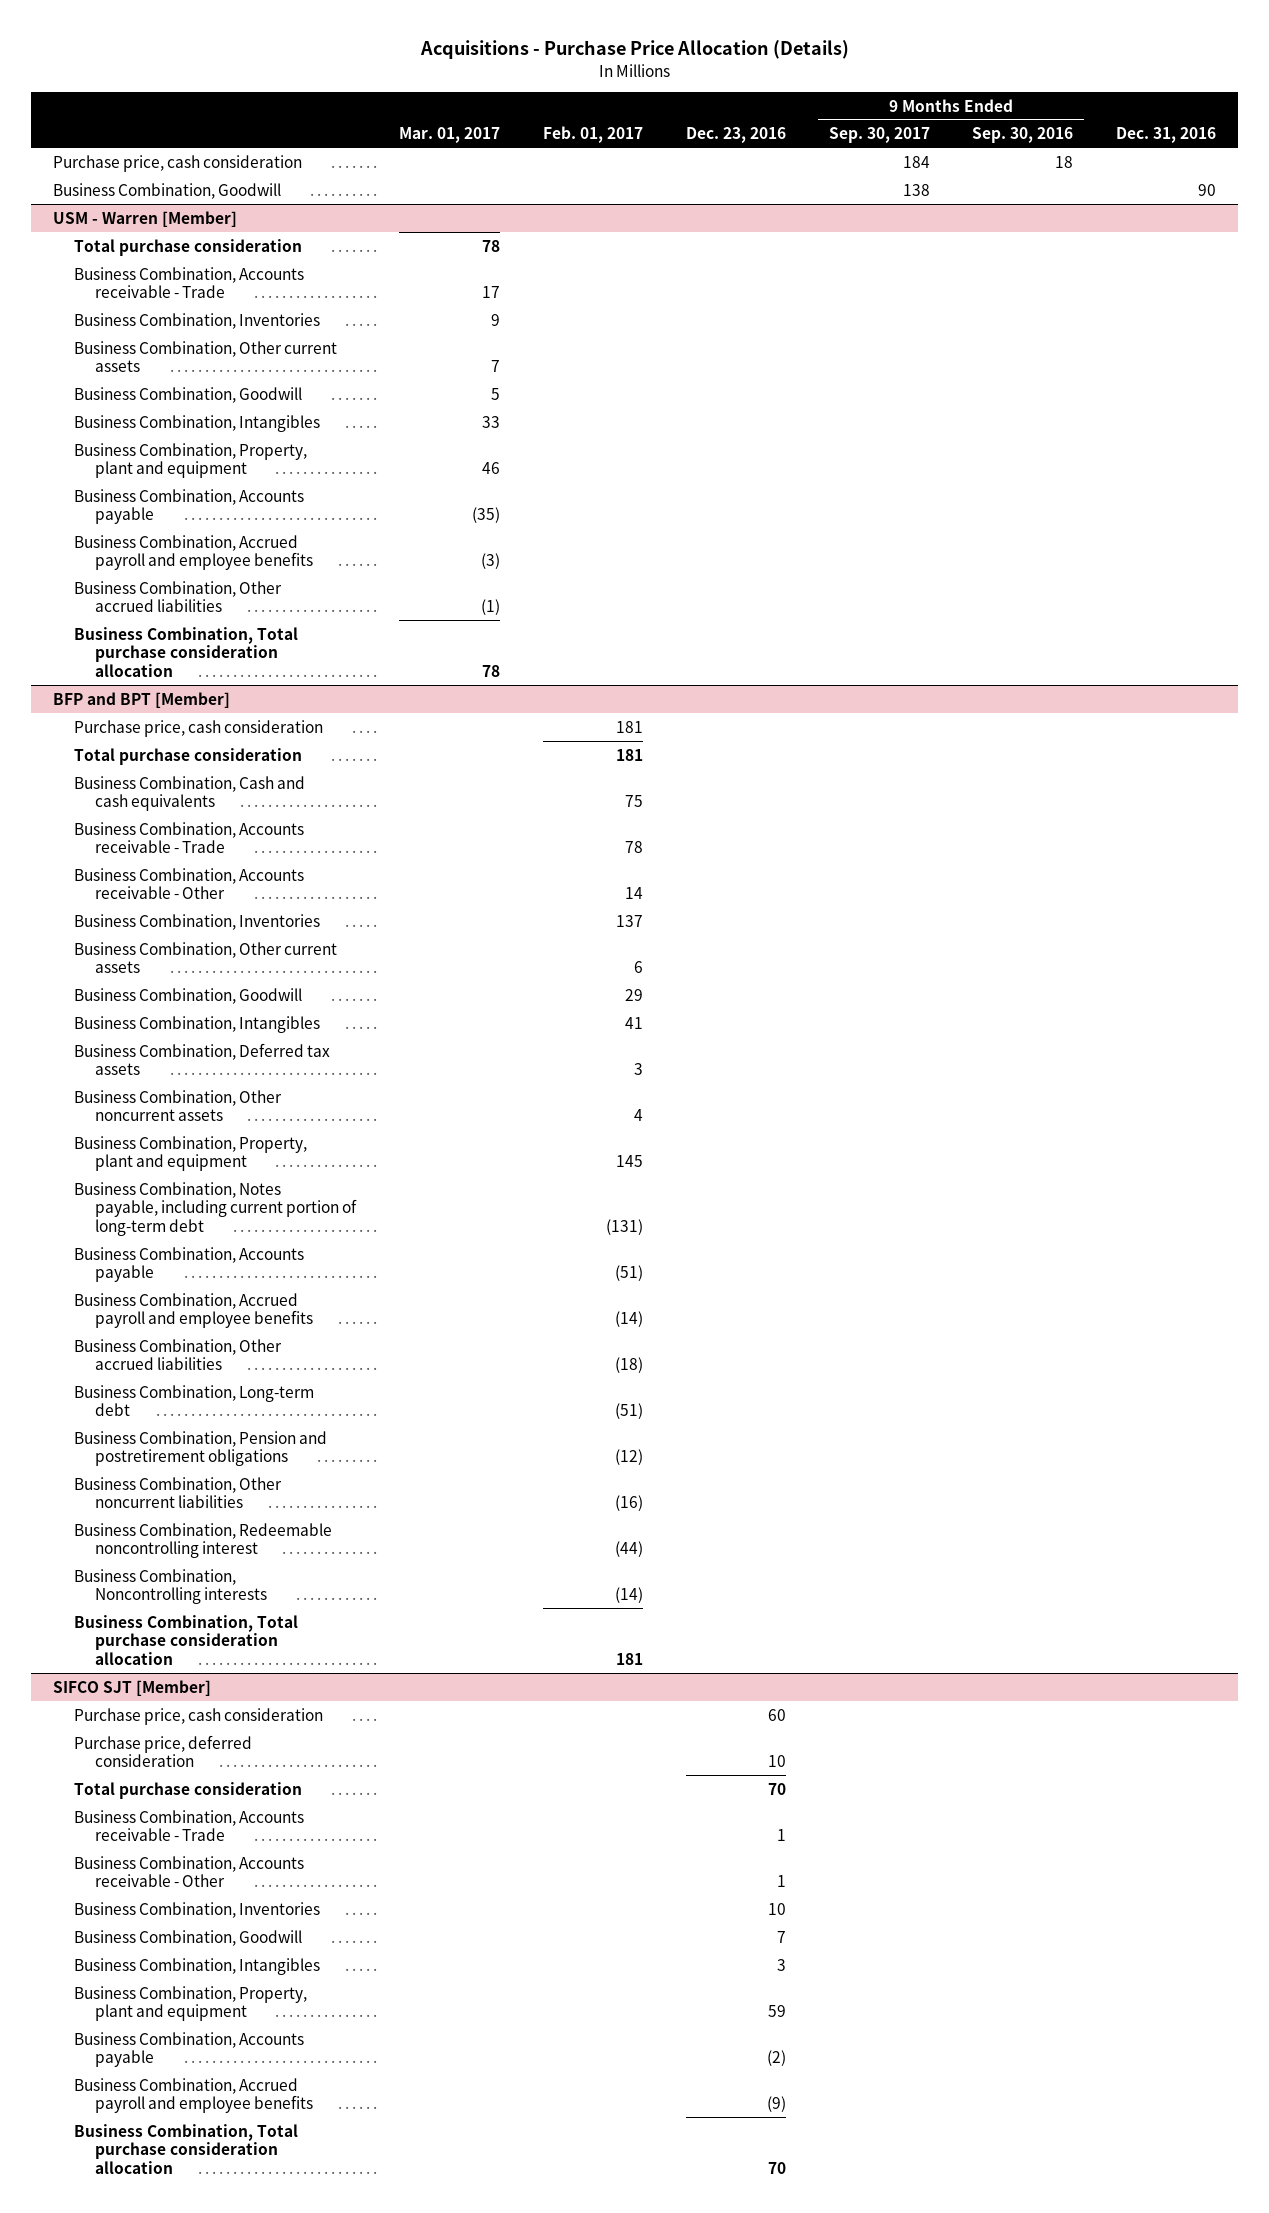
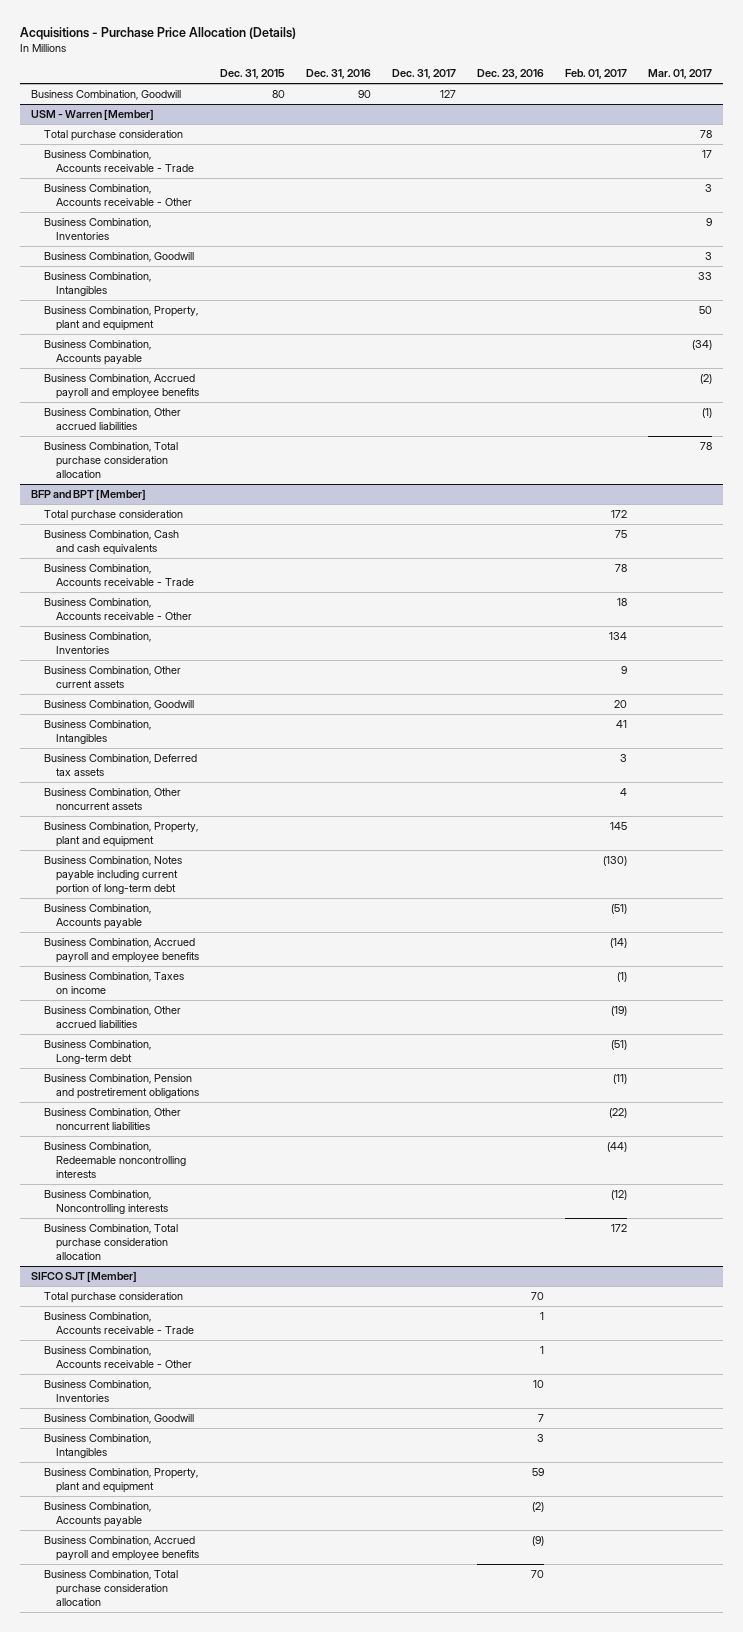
- | Mar. 01, 2017 | Feb. 01, 2017 | Dec. 23, 2016 | 9 Months Ended Sep. 30, 2017 | 9 Months Ended Sep. 30, 2016 | Dec. 31, 2016
+ | Dec. 31, 2015 | Dec. 31, 2016 | Dec. 31, 2017 | Dec. 23, 2016 | Feb. 01, 2017 | Mar. 01, 2017
- Purchase price, cash consideration | | | | 184 | 18 |
@ USM - Warren [Member]
+ Business Combination, Accounts receivable - Other | | | | | | 3
- Business Combination, Other current assets | 7 | | | | |
- Business Combination, Goodwill | 5 | | | | |
+ Business Combination, Goodwill | | | | | | 3
- Business Combination, Property, plant and equipment | 46 | | | | |
- Business Combination, Accounts payable | (35) | | | | |
- Business Combination, Accrued payroll and employee benefits | (3) | | | | |
+ Business Combination, Property, plant and equipment | | | | | | 50
+ Business Combination, Accounts payable | | | | | | (34)
+ Business Combination, Accrued payroll and employee benefits | | | | | | (2)
@ BFP and BPT [Member]
- Purchase price, cash consideration | | 181 | | | |
- Total purchase consideration | | 181 | | | |
+ Total purchase consideration | | | | | 172 |
- Business Combination, Accounts receivable - Other | | 14 | | | |
- Business Combination, Inventories | | 137 | | | |
- Business Combination, Other current assets | | 6 | | | |
- Business Combination, Goodwill | | 29 | | | |
+ Business Combination, Accounts receivable - Other | | | | | 18 |
+ Business Combination, Inventories | | | | | 134 |
+ Business Combination, Other current assets | | | | | 9 |
+ Business Combination, Goodwill | | | | | 20 |
- Business Combination, Notes payable, including current portion of long-term debt | | (131) | | | |
+ Business Combination, Notes payable including current portion of long-term debt | | | | | (130) |
- Business Combination, Other accrued liabilities | | (18) | | | |
+ Business Combination, Taxes on income | | | | | (1) |
+ Business Combination, Other accrued liabilities | | | | | (19) |
- Business Combination, Pension and postretirement obligations | | (12) | | | |
- Business Combination, Other noncurrent liabilities | | (16) | | | |
- Business Combination, Redeemable noncontrolling interest | | (44) | | | |
- Business Combination, Noncontrolling interests | | (14) | | | |
- Business Combination, Total purchase consideration allocation | | 181 | | | |
+ Business Combination, Pension and postretirement obligations | | | | | (11) |
+ Business Combination, Other noncurrent liabilities | | | | | (22) |
+ Business Combination, Redeemable noncontrolling interests | | | | | (44) |
+ Business Combination, Noncontrolling interests | | | | | (12) |
+ Business Combination, Total purchase consideration allocation | | | | | 172 |
@ SIFCO SJT [Member]
- Purchase price, cash consideration | | | 60 | | |
- Purchase price, deferred consideration | | | 10 | | |

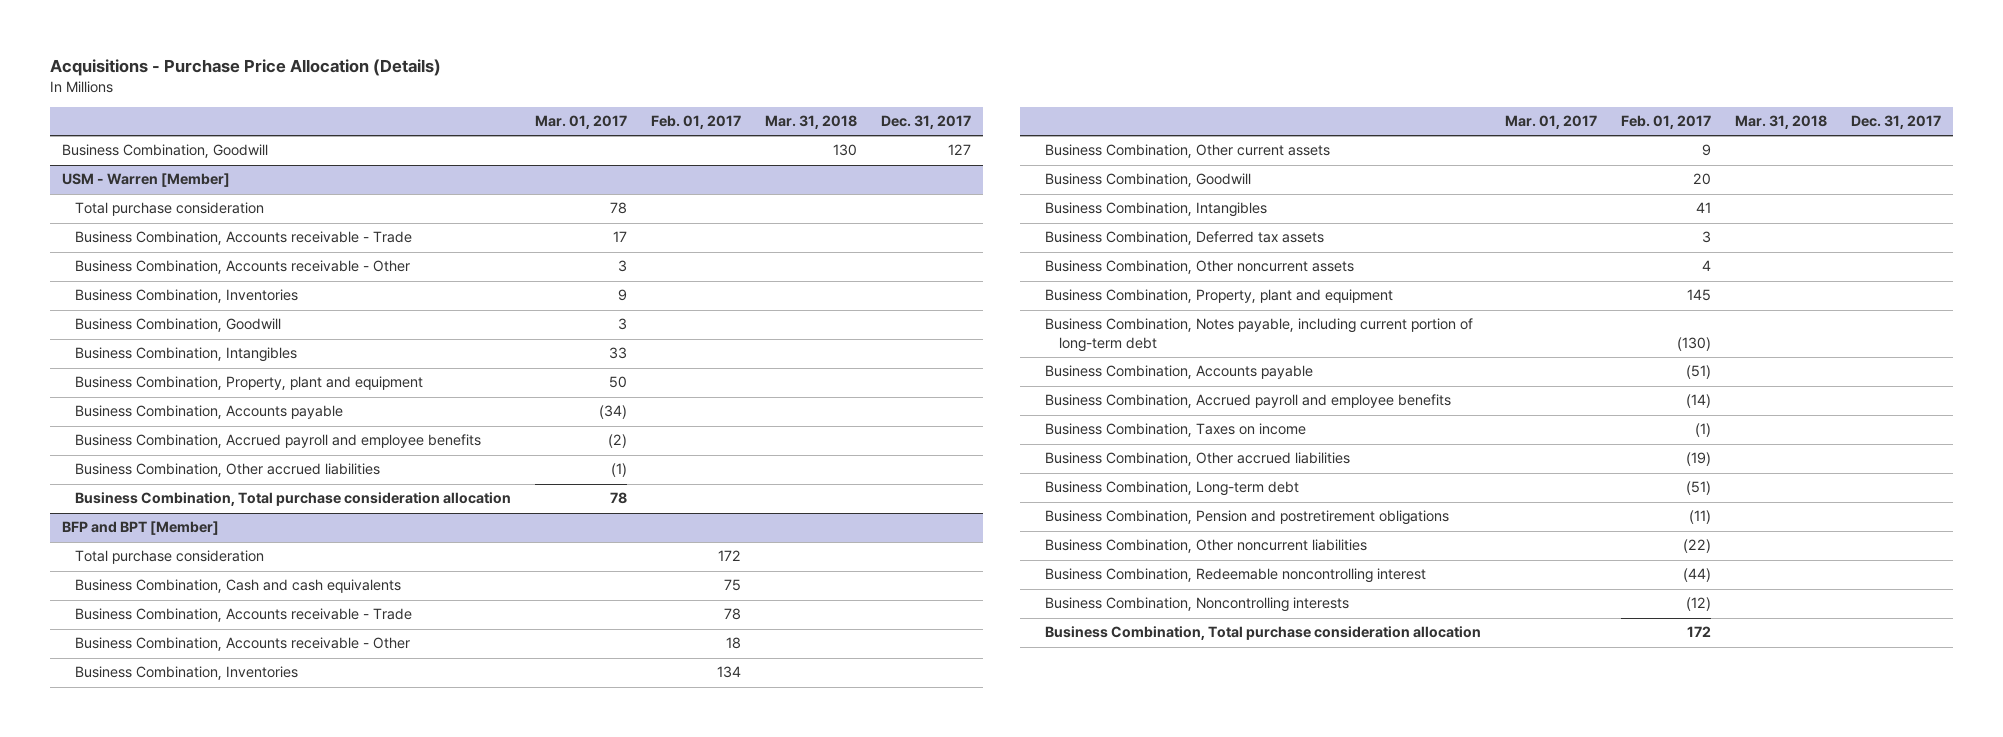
- | Dec. 31, 2015 | Dec. 31, 2016 | Dec. 31, 2017 | Dec. 23, 2016 | Feb. 01, 2017 | Mar. 01, 2017
+ | Mar. 01, 2017 | Feb. 01, 2017 | Mar. 31, 2018 | Dec. 31, 2017
@ BFP and BPT [Member]
- Business Combination, Notes payable including current portion of long-term debt | | | | | (130) |
+ Business Combination, Notes payable, including current portion of long-term debt | | (130) | |
- Business Combination, Redeemable noncontrolling interests | | | | | (44) |
+ Business Combination, Redeemable noncontrolling interest | | (44) | |
- SIFCO SJT [Member]
- Total purchase consideration | | | | 70 | |
- Business Combination, Accounts receivable - Trade | | | | 1 | |
- Business Combination, Accounts receivable - Other | | | | 1 | |
- Business Combination, Inventories | | | | 10 | |
- Business Combination, Goodwill | | | | 7 | |
- Business Combination, Intangibles | | | | 3 | |
- Business Combination, Property, plant and equipment | | | | 59 | |
- Business Combination, Accounts payable | | | | (2) | |
- Business Combination, Accrued payroll and employee benefits | | | | (9) | |
- Business Combination, Total purchase consideration allocation | | | | 70 | |

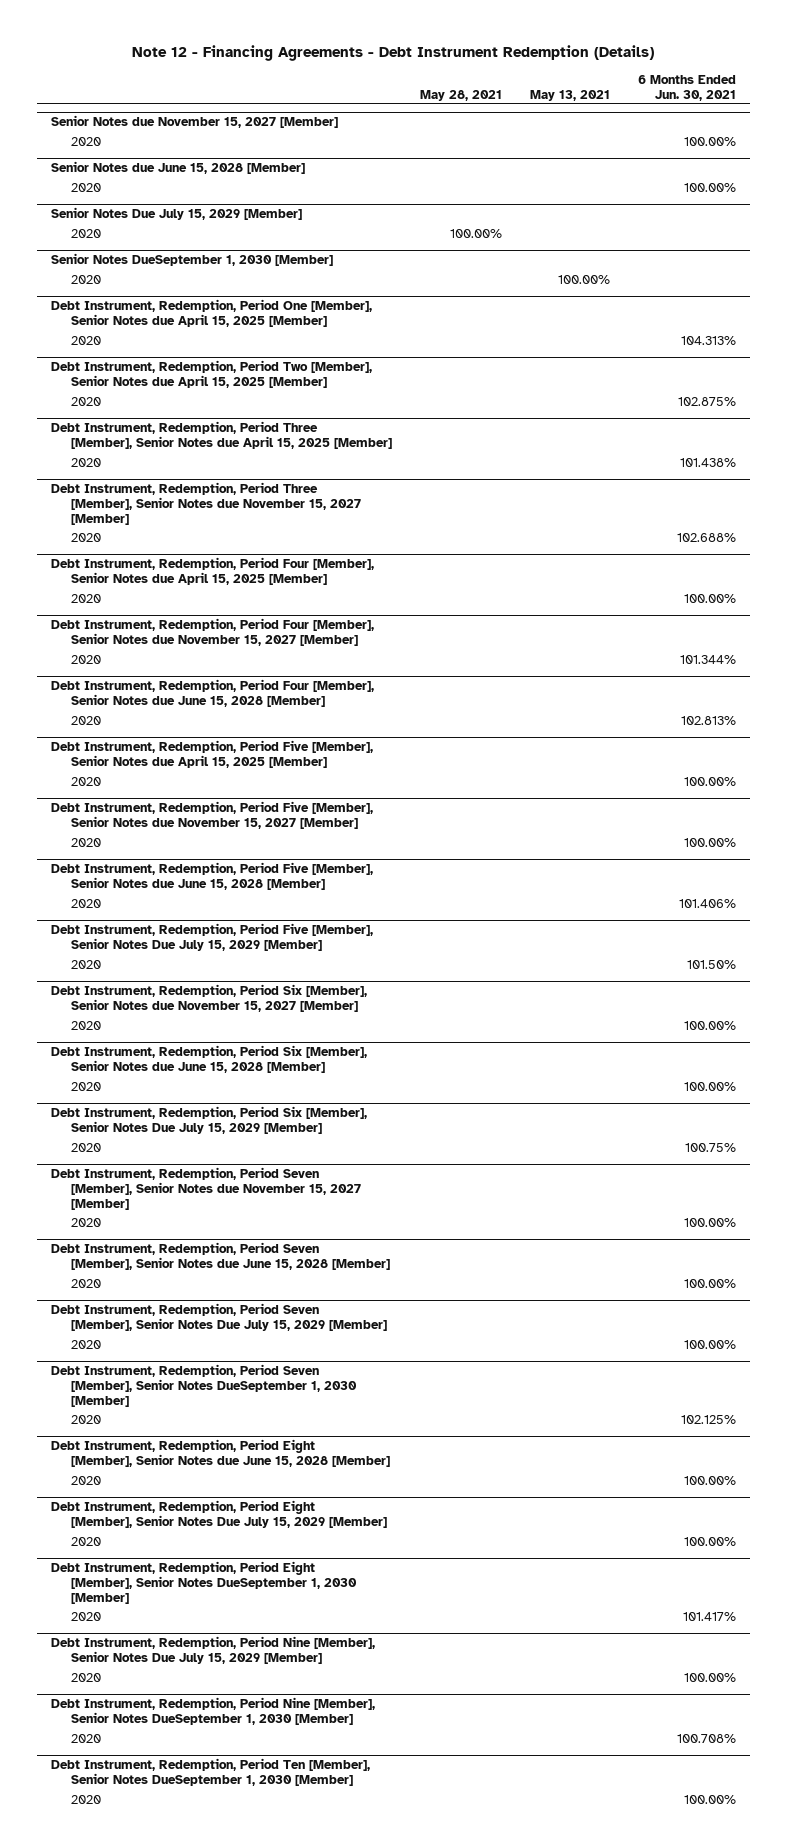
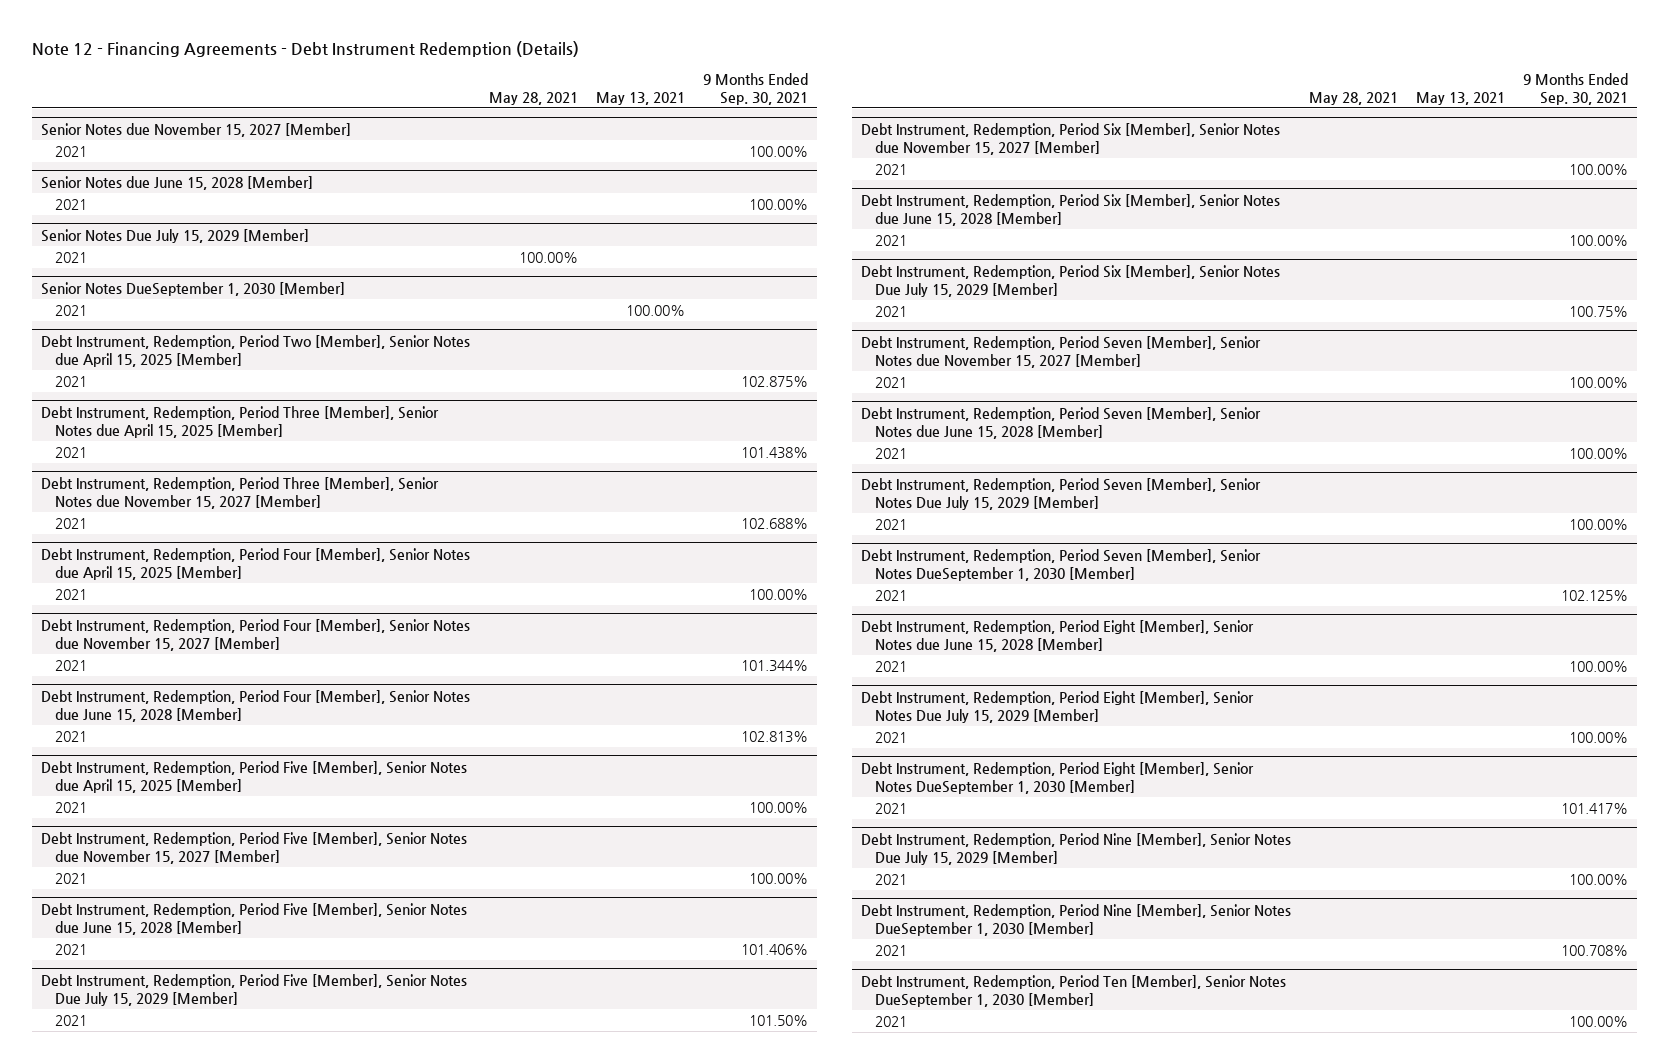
- | May 28, 2021 | May 13, 2021 | 6 Months Ended Jun. 30, 2021
+ | May 28, 2021 | May 13, 2021 | 9 Months Ended Sep. 30, 2021
@ Senior Notes due November 15, 2027 [Member]
- 2020 | | | 100.00%
+ 2021 | | | 100.00%
@ Senior Notes due June 15, 2028 [Member]
- 2020 | | | 100.00%
+ 2021 | | | 100.00%
@ Senior Notes Due July 15, 2029 [Member]
- 2020 | 100.00% | |
+ 2021 | 100.00% | |
@ Senior Notes DueSeptember 1, 2030 [Member]
- 2020 | | 100.00% |
- Debt Instrument, Redemption, Period One [Member], Senior Notes due April 15, 2025 [Member]
- 2020 | | | 104.313%
@ Senior Notes DueSeptember 1, 2030 [Member]
+ 2021 | | 100.00% |
@ Debt Instrument, Redemption, Period Two [Member], Senior Notes due April 15, 2025 [Member]
- 2020 | | | 102.875%
+ 2021 | | | 102.875%
@ Debt Instrument, Redemption, Period Three [Member], Senior Notes due April 15, 2025 [Member]
- 2020 | | | 101.438%
+ 2021 | | | 101.438%
@ Debt Instrument, Redemption, Period Three [Member], Senior Notes due November 15, 2027 [Member]
- 2020 | | | 102.688%
+ 2021 | | | 102.688%
@ Debt Instrument, Redemption, Period Four [Member], Senior Notes due April 15, 2025 [Member]
- 2020 | | | 100.00%
+ 2021 | | | 100.00%
@ Debt Instrument, Redemption, Period Four [Member], Senior Notes due November 15, 2027 [Member]
- 2020 | | | 101.344%
+ 2021 | | | 101.344%
@ Debt Instrument, Redemption, Period Four [Member], Senior Notes due June 15, 2028 [Member]
- 2020 | | | 102.813%
+ 2021 | | | 102.813%
@ Debt Instrument, Redemption, Period Five [Member], Senior Notes due April 15, 2025 [Member]
- 2020 | | | 100.00%
+ 2021 | | | 100.00%
@ Debt Instrument, Redemption, Period Five [Member], Senior Notes due November 15, 2027 [Member]
- 2020 | | | 100.00%
+ 2021 | | | 100.00%
@ Debt Instrument, Redemption, Period Five [Member], Senior Notes due June 15, 2028 [Member]
- 2020 | | | 101.406%
+ 2021 | | | 101.406%
@ Debt Instrument, Redemption, Period Five [Member], Senior Notes Due July 15, 2029 [Member]
- 2020 | | | 101.50%
+ 2021 | | | 101.50%
@ Debt Instrument, Redemption, Period Six [Member], Senior Notes due November 15, 2027 [Member]
- 2020 | | | 100.00%
+ 2021 | | | 100.00%
@ Debt Instrument, Redemption, Period Six [Member], Senior Notes due June 15, 2028 [Member]
- 2020 | | | 100.00%
+ 2021 | | | 100.00%
@ Debt Instrument, Redemption, Period Six [Member], Senior Notes Due July 15, 2029 [Member]
- 2020 | | | 100.75%
+ 2021 | | | 100.75%
@ Debt Instrument, Redemption, Period Seven [Member], Senior Notes due November 15, 2027 [Member]
- 2020 | | | 100.00%
+ 2021 | | | 100.00%
@ Debt Instrument, Redemption, Period Seven [Member], Senior Notes due June 15, 2028 [Member]
- 2020 | | | 100.00%
+ 2021 | | | 100.00%
@ Debt Instrument, Redemption, Period Seven [Member], Senior Notes Due July 15, 2029 [Member]
- 2020 | | | 100.00%
+ 2021 | | | 100.00%
@ Debt Instrument, Redemption, Period Seven [Member], Senior Notes DueSeptember 1, 2030 [Member]
- 2020 | | | 102.125%
+ 2021 | | | 102.125%
@ Debt Instrument, Redemption, Period Eight [Member], Senior Notes due June 15, 2028 [Member]
- 2020 | | | 100.00%
+ 2021 | | | 100.00%
@ Debt Instrument, Redemption, Period Eight [Member], Senior Notes Due July 15, 2029 [Member]
- 2020 | | | 100.00%
+ 2021 | | | 100.00%
@ Debt Instrument, Redemption, Period Eight [Member], Senior Notes DueSeptember 1, 2030 [Member]
- 2020 | | | 101.417%
+ 2021 | | | 101.417%
@ Debt Instrument, Redemption, Period Nine [Member], Senior Notes Due July 15, 2029 [Member]
- 2020 | | | 100.00%
+ 2021 | | | 100.00%
@ Debt Instrument, Redemption, Period Nine [Member], Senior Notes DueSeptember 1, 2030 [Member]
- 2020 | | | 100.708%
+ 2021 | | | 100.708%
@ Debt Instrument, Redemption, Period Ten [Member], Senior Notes DueSeptember 1, 2030 [Member]
- 2020 | | | 100.00%
+ 2021 | | | 100.00%

